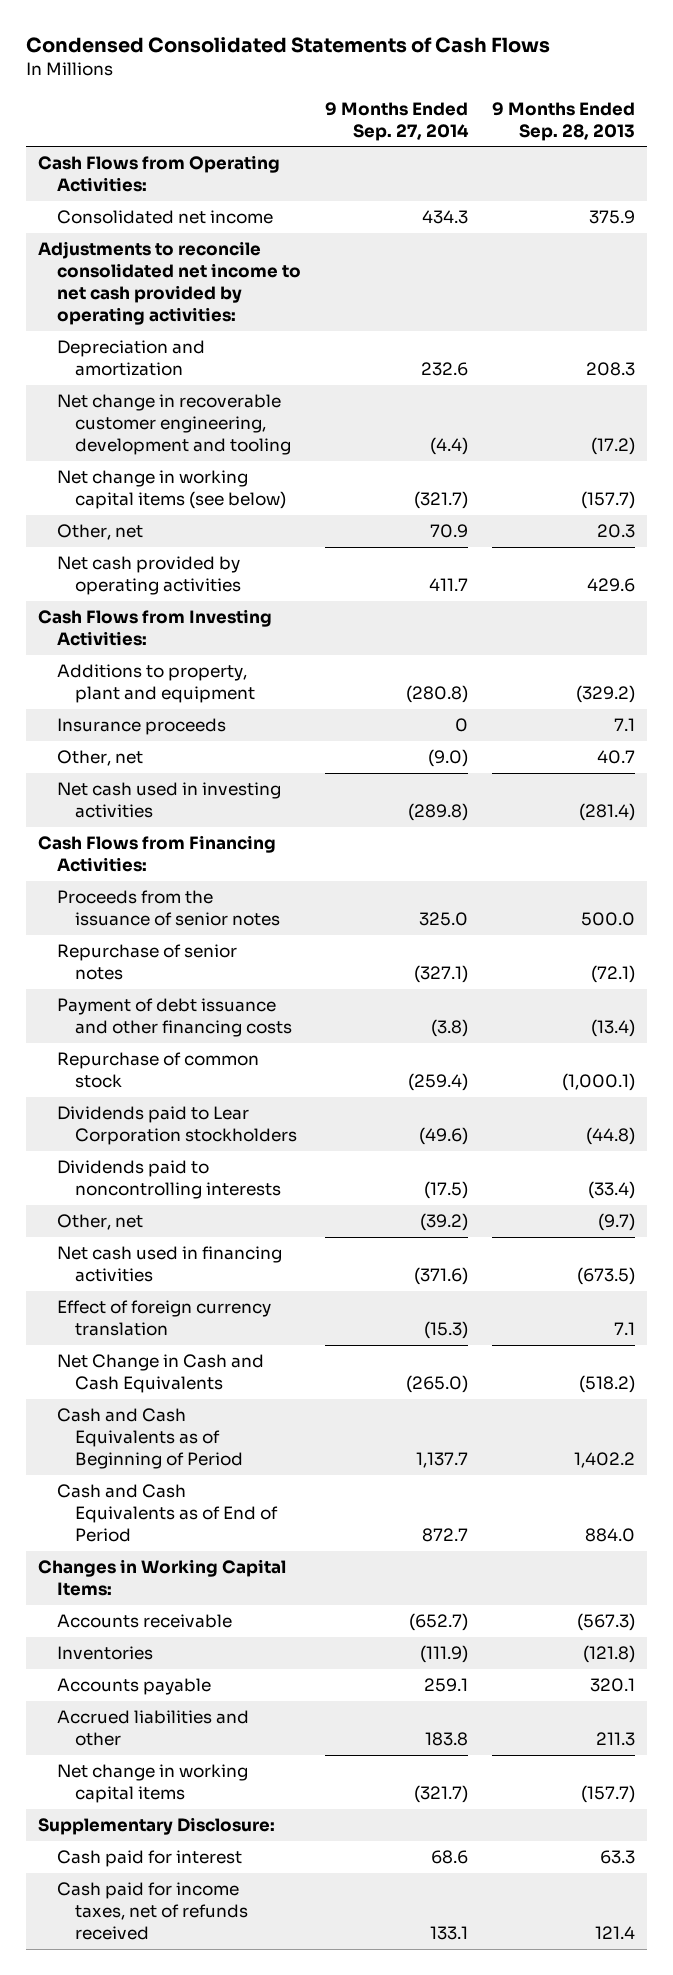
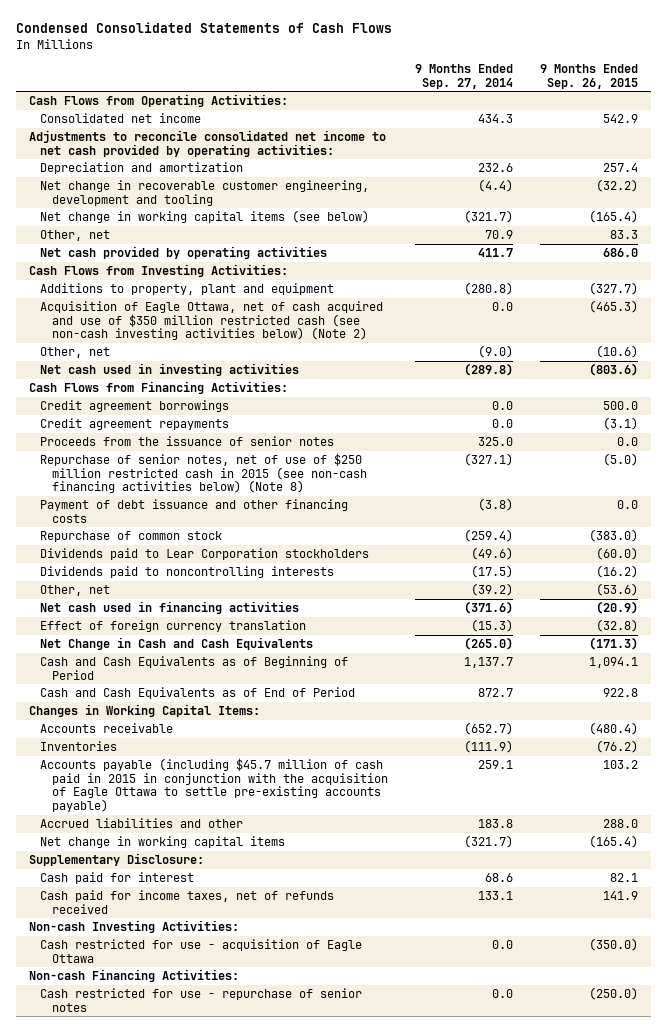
- | 9 Months Ended Sep. 27, 2014 | 9 Months Ended Sep. 28, 2013
+ | 9 Months Ended Sep. 27, 2014 | 9 Months Ended Sep. 26, 2015
- Insurance proceeds | 0 | 7.1
+ Acquisition of Eagle Ottawa, net of cash acquired and use of $350 million restricted cash (see non-cash investing activities below) (Note 2) | 0.0 | (465.3)
+ Credit agreement borrowings | 0.0 | 500.0
+ Credit agreement repayments | 0.0 | (3.1)
- Repurchase of senior notes | (327.1) | (72.1)
+ Repurchase of senior notes, net of use of $250 million restricted cash in 2015 (see non-cash financing activities below) (Note 8) | (327.1) | (5.0)
- Accounts payable | 259.1 | 320.1
+ Accounts payable (including $45.7 million of cash paid in 2015 in conjunction with the acquisition of Eagle Ottawa to settle pre-existing accounts payable) | 259.1 | 103.2
+ Non-cash Investing Activities:
+ Cash restricted for use - acquisition of Eagle Ottawa | 0.0 | (350.0)
+ Non-cash Financing Activities:
+ Cash restricted for use - repurchase of senior notes | 0.0 | (250.0)

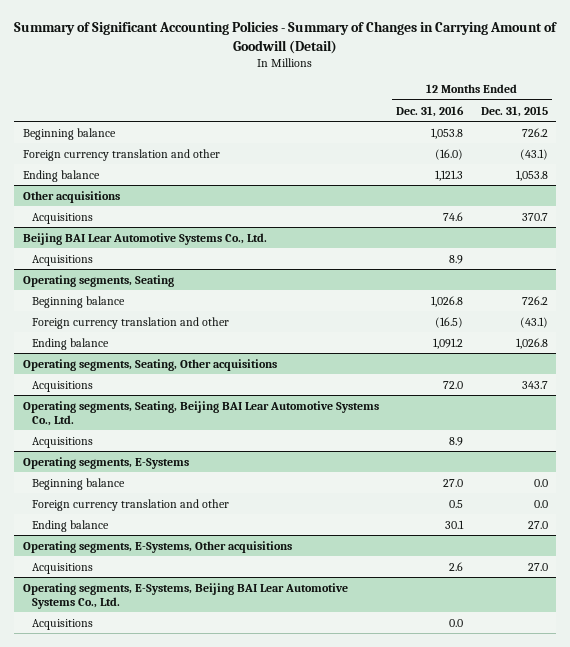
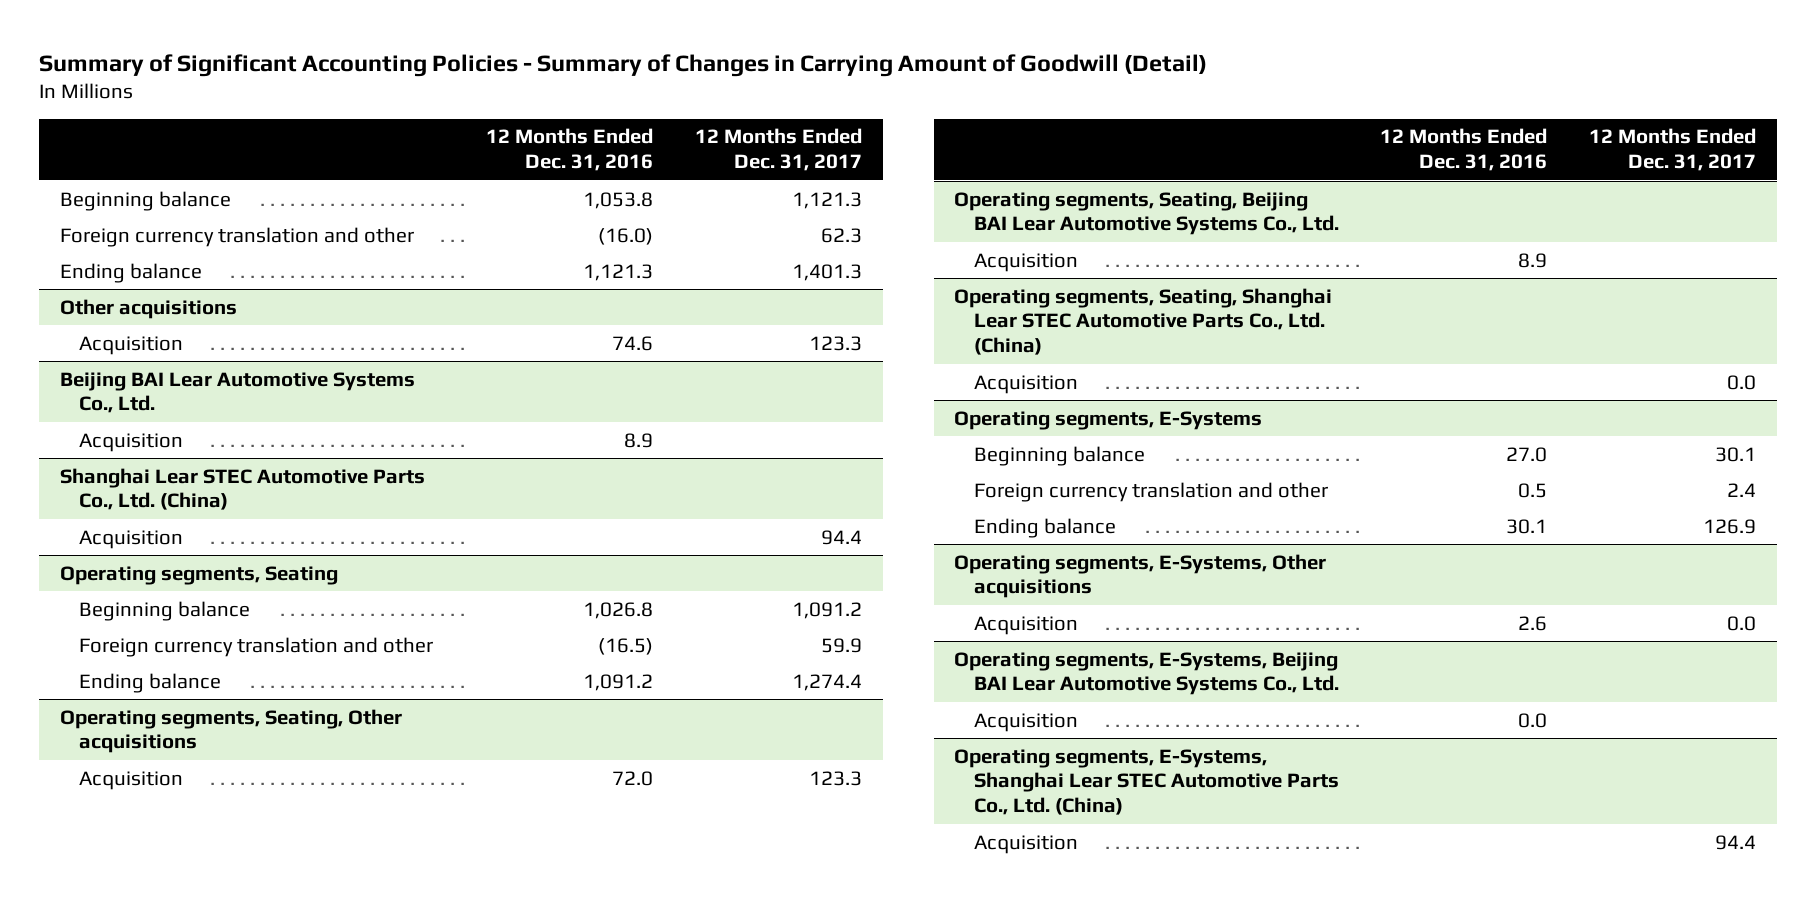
- | 12 Months Ended Dec. 31, 2016 | 12 Months Ended Dec. 31, 2015
+ | 12 Months Ended Dec. 31, 2016 | 12 Months Ended Dec. 31, 2017
@ Other acquisitions
- Acquisitions | 74.6 | 370.7
+ Acquisition | 74.6 | 123.3
@ Beijing BAI Lear Automotive Systems Co., Ltd.
- Acquisitions | 8.9 |
+ Acquisition | 8.9 |
+ Shanghai Lear STEC Automotive Parts Co., Ltd. (China)
+ Acquisition | | 94.4
@ Operating segments, Seating, Other acquisitions
- Acquisitions | 72.0 | 343.7
+ Acquisition | 72.0 | 123.3
@ Operating segments, Seating, Beijing BAI Lear Automotive Systems Co., Ltd.
- Acquisitions | 8.9 |
+ Acquisition | 8.9 |
+ Operating segments, Seating, Shanghai Lear STEC Automotive Parts Co., Ltd. (China)
+ Acquisition | | 0.0
@ Operating segments, E-Systems, Other acquisitions
- Acquisitions | 2.6 | 27.0
+ Acquisition | 2.6 | 0.0
@ Operating segments, E-Systems, Beijing BAI Lear Automotive Systems Co., Ltd.
- Acquisitions | 0.0 |
+ Acquisition | 0.0 |
+ Operating segments, E-Systems, Shanghai Lear STEC Automotive Parts Co., Ltd. (China)
+ Acquisition | | 94.4

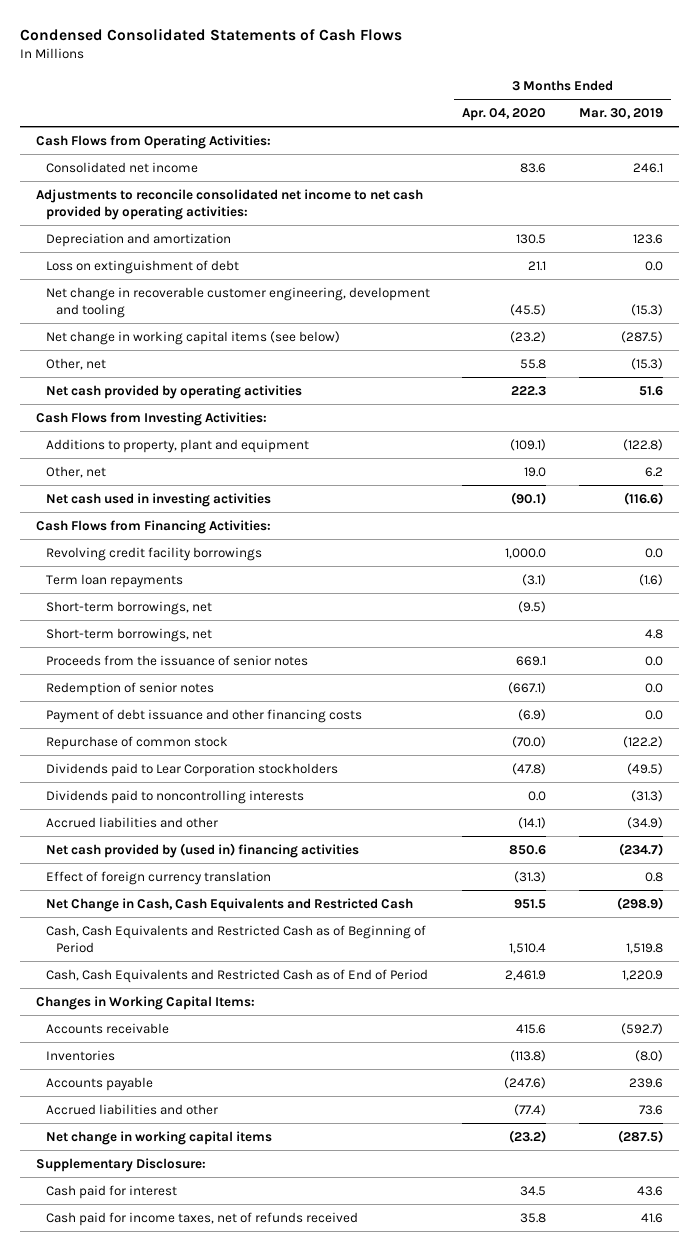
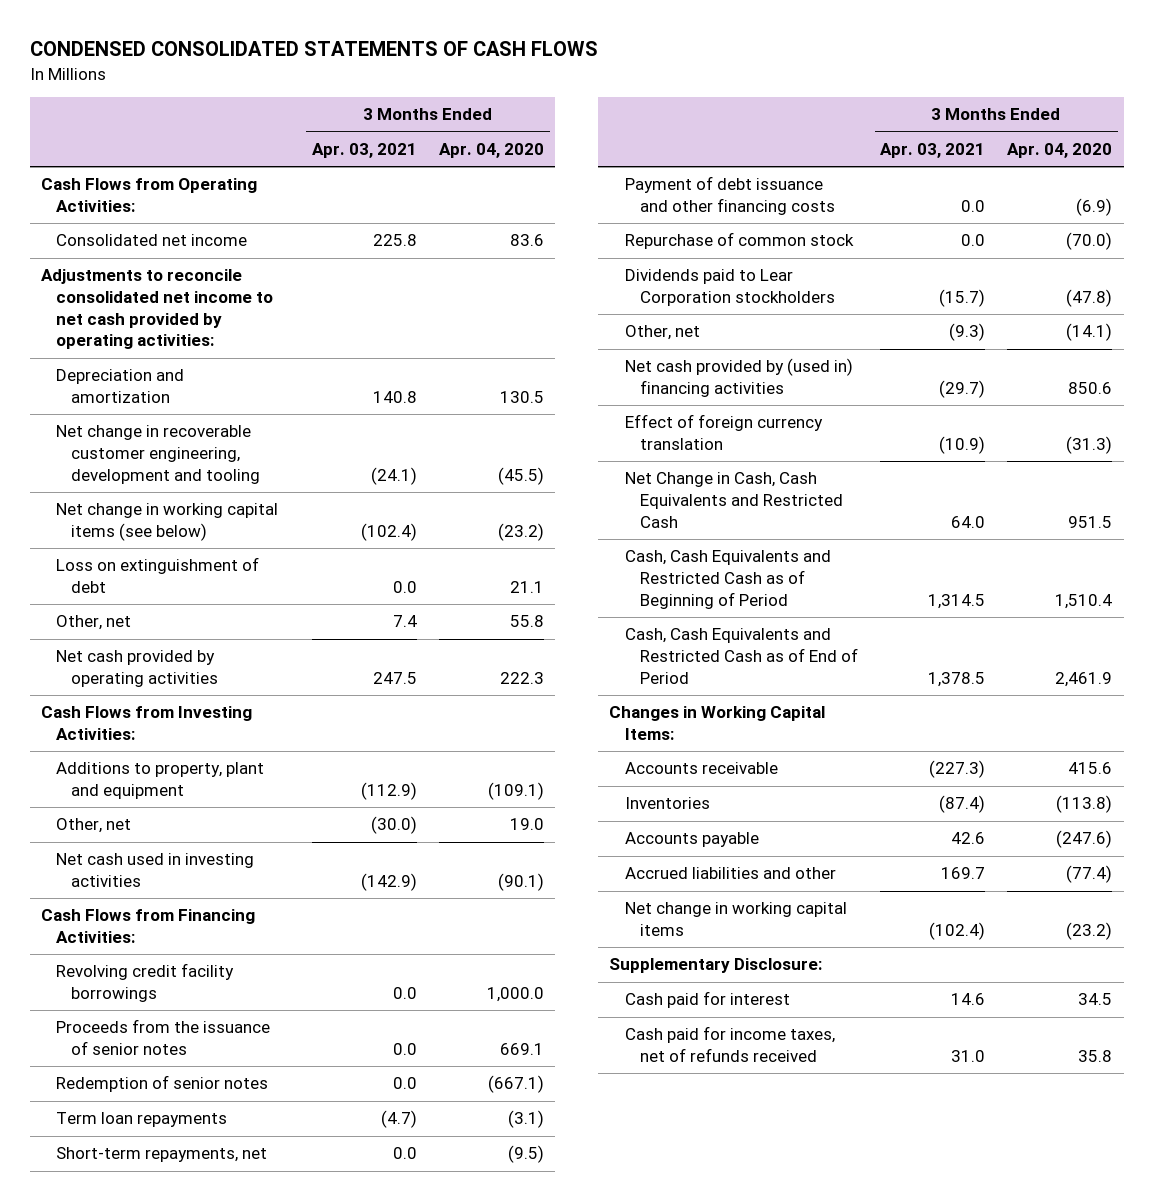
- Condensed Consolidated Statements of Cash Flows
+ CONDENSED CONSOLIDATED STATEMENTS OF CASH FLOWS
- | 3 Months Ended Apr. 04, 2020 | 3 Months Ended Mar. 30, 2019
+ | 3 Months Ended Apr. 03, 2021 | 3 Months Ended Apr. 04, 2020
moved down: Loss on extinguishment of debt | 0.0 | 21.1
- Short-term borrowings, net | (9.5) |
- Short-term borrowings, net | | 4.8
moved down: Term loan repayments | (4.7) | (3.1)
+ Short-term repayments, net | 0.0 | (9.5)
- Dividends paid to noncontrolling interests | 0.0 | (31.3)
- Accrued liabilities and other | (14.1) | (34.9)
+ Other, net | (9.3) | (14.1)

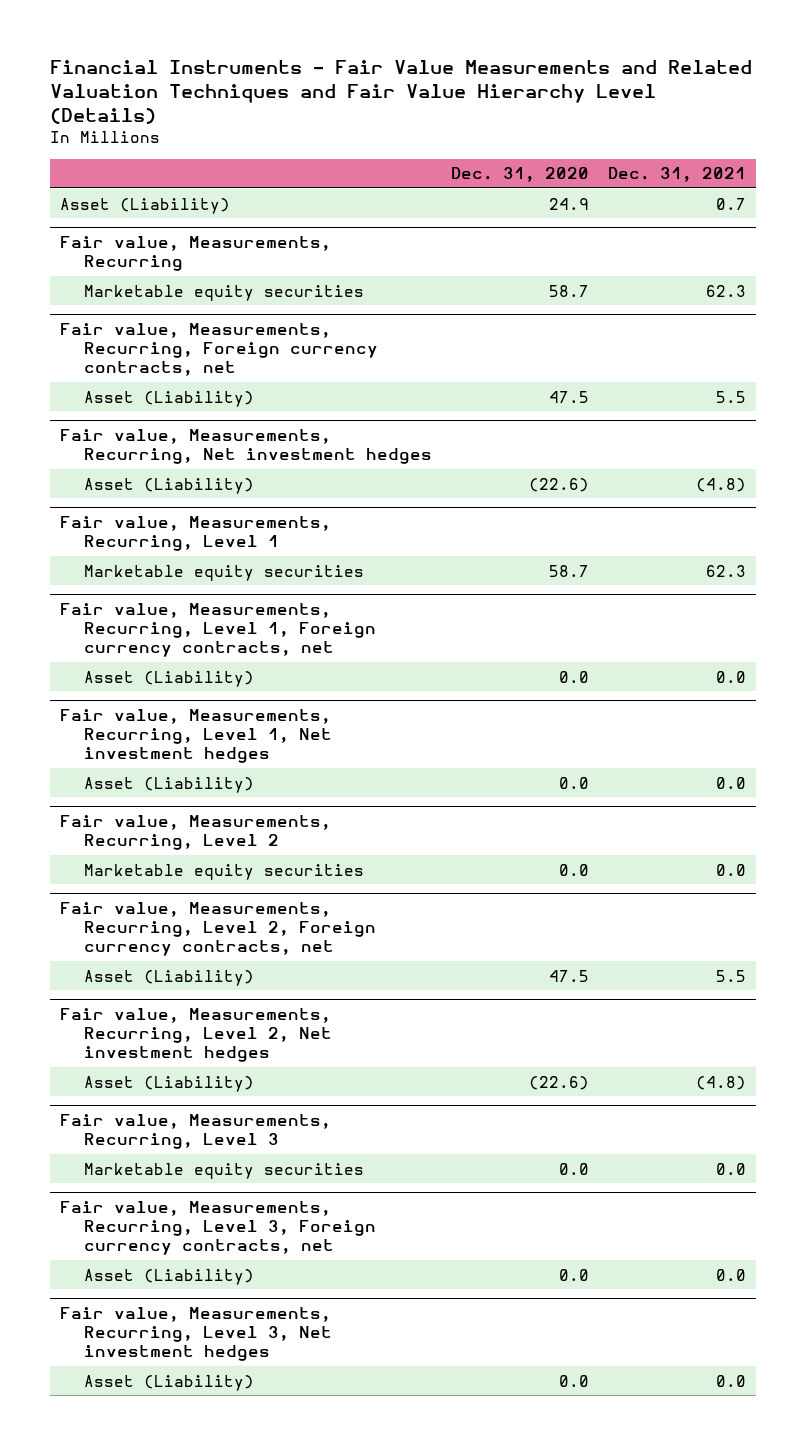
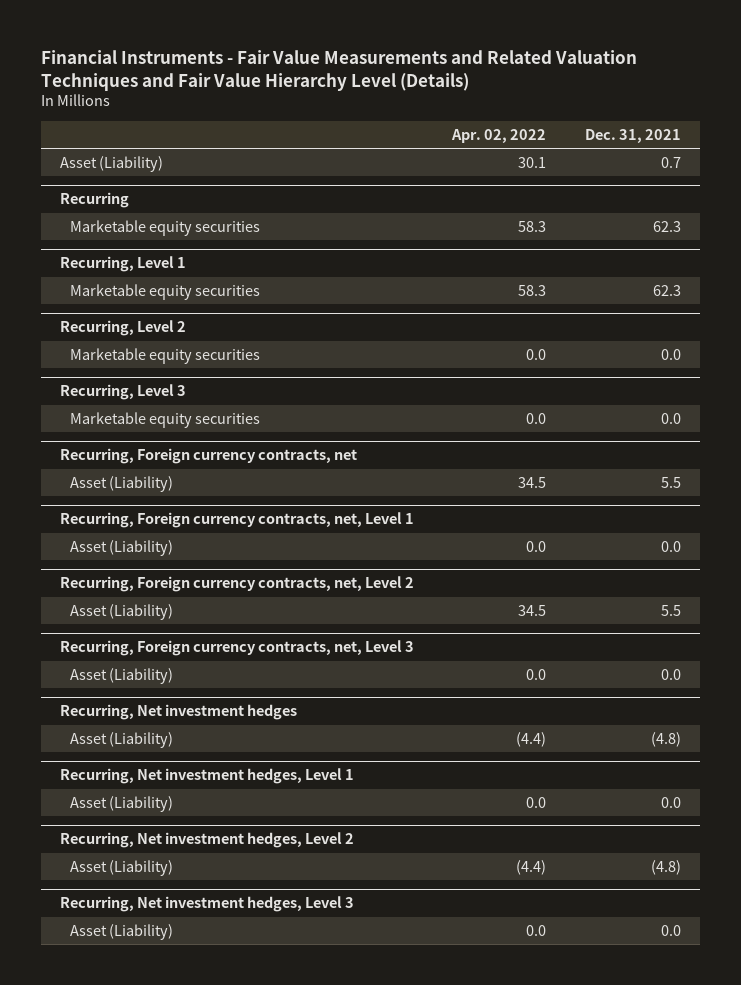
- | Dec. 31, 2020 | Dec. 31, 2021
+ | Apr. 02, 2022 | Dec. 31, 2021
- Fair value, Measurements, Recurring
+ Recurring
- Fair value, Measurements, Recurring, Foreign currency contracts, net
- Asset (Liability) | 47.5 | 5.5
- Fair value, Measurements, Recurring, Net investment hedges
- Asset (Liability) | (22.6) | (4.8)
- Fair value, Measurements, Recurring, Level 1
+ Recurring, Level 1
- Fair value, Measurements, Recurring, Level 1, Foreign currency contracts, net
- Asset (Liability) | 0.0 | 0.0
- Fair value, Measurements, Recurring, Level 1, Net investment hedges
- Asset (Liability) | 0.0 | 0.0
- Fair value, Measurements, Recurring, Level 2
+ Recurring, Level 2
- Fair value, Measurements, Recurring, Level 2, Foreign currency contracts, net
+ Recurring, Level 3
+ Marketable equity securities | 0.0 | 0.0
+ Recurring, Foreign currency contracts, net
- Fair value, Measurements, Recurring, Level 2, Net investment hedges
+ Recurring, Foreign currency contracts, net, Level 1
+ Asset (Liability) | 0.0 | 0.0
+ Recurring, Foreign currency contracts, net, Level 2
+ Asset (Liability) | 34.5 | 5.5
+ Recurring, Foreign currency contracts, net, Level 3
+ Asset (Liability) | 0.0 | 0.0
+ Recurring, Net investment hedges
- Fair value, Measurements, Recurring, Level 3
- Marketable equity securities | 0.0 | 0.0
- Fair value, Measurements, Recurring, Level 3, Foreign currency contracts, net
+ Recurring, Net investment hedges, Level 1
- Fair value, Measurements, Recurring, Level 3, Net investment hedges
+ Recurring, Net investment hedges, Level 2
+ Asset (Liability) | (4.4) | (4.8)
+ Recurring, Net investment hedges, Level 3

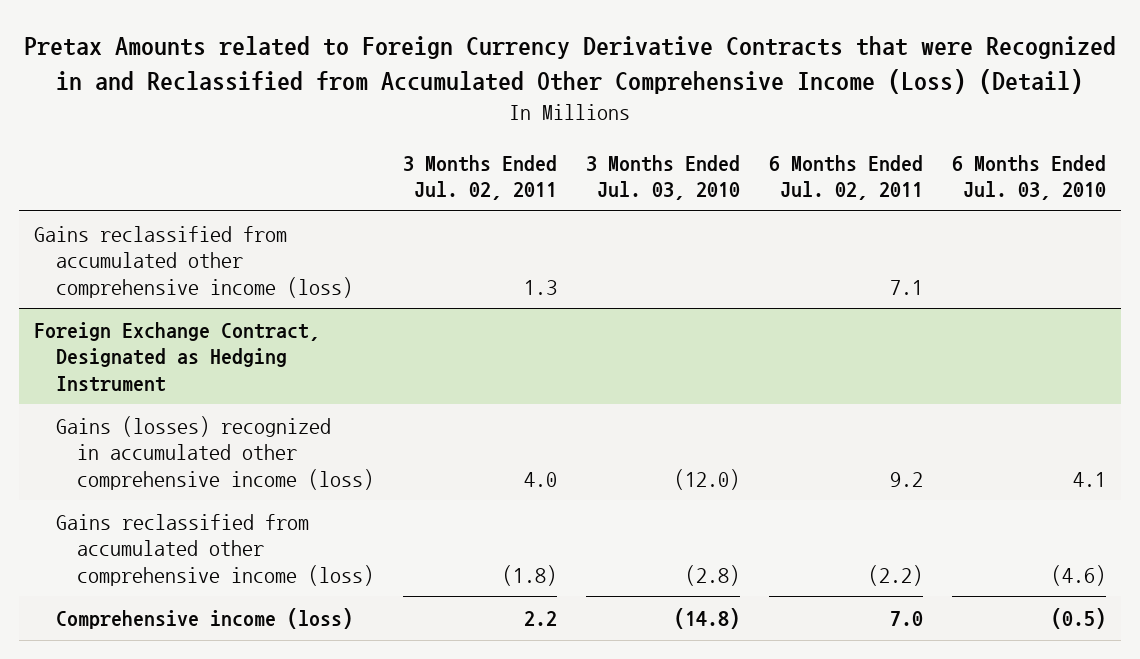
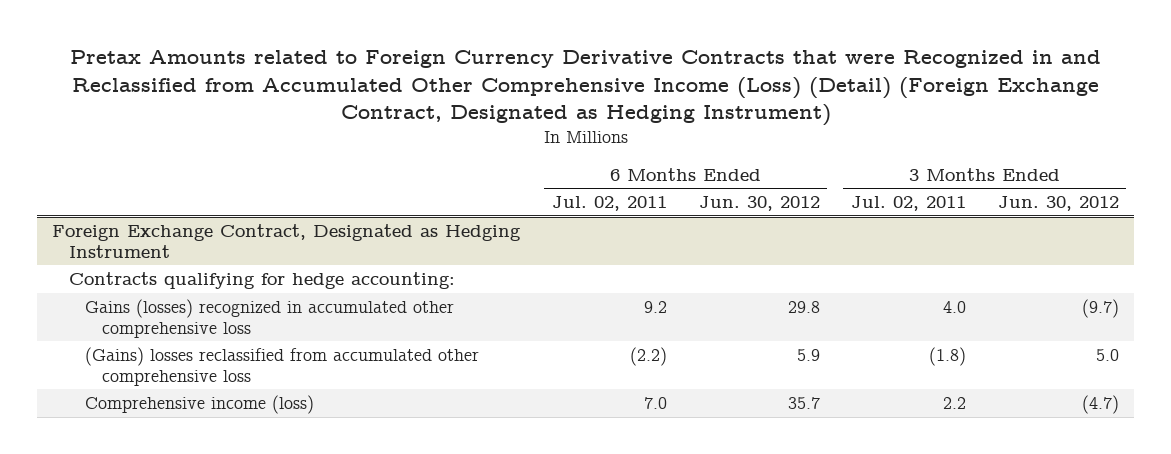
- Pretax Amounts related to Foreign Currency Derivative Contracts that were Recognized in and Reclassified from Accumulated Other Comprehensive Income (Loss) (Detail)
+ Pretax Amounts related to Foreign Currency Derivative Contracts that were Recognized in and Reclassified from Accumulated Other Comprehensive Income (Loss) (Detail) (Foreign Exchange Contract, Designated as Hedging Instrument)
- | 3 Months Ended Jul. 02, 2011 | 3 Months Ended Jul. 03, 2010 | 6 Months Ended Jul. 02, 2011 | 6 Months Ended Jul. 03, 2010
+ | 6 Months Ended Jul. 02, 2011 | 6 Months Ended Jun. 30, 2012 | 3 Months Ended Jul. 02, 2011 | 3 Months Ended Jun. 30, 2012
- Gains reclassified from accumulated other comprehensive income (loss) | 1.3 | | 7.1 |
@ Foreign Exchange Contract, Designated as Hedging Instrument
- Gains (losses) recognized in accumulated other comprehensive income (loss) | 4.0 | (12.0) | 9.2 | 4.1
- Gains reclassified from accumulated other comprehensive income (loss) | (1.8) | (2.8) | (2.2) | (4.6)
+ Contracts qualifying for hedge accounting:
+ Gains (losses) recognized in accumulated other comprehensive loss | 9.2 | 29.8 | 4.0 | (9.7)
+ (Gains) losses reclassified from accumulated other comprehensive loss | (2.2) | 5.9 | (1.8) | 5.0

